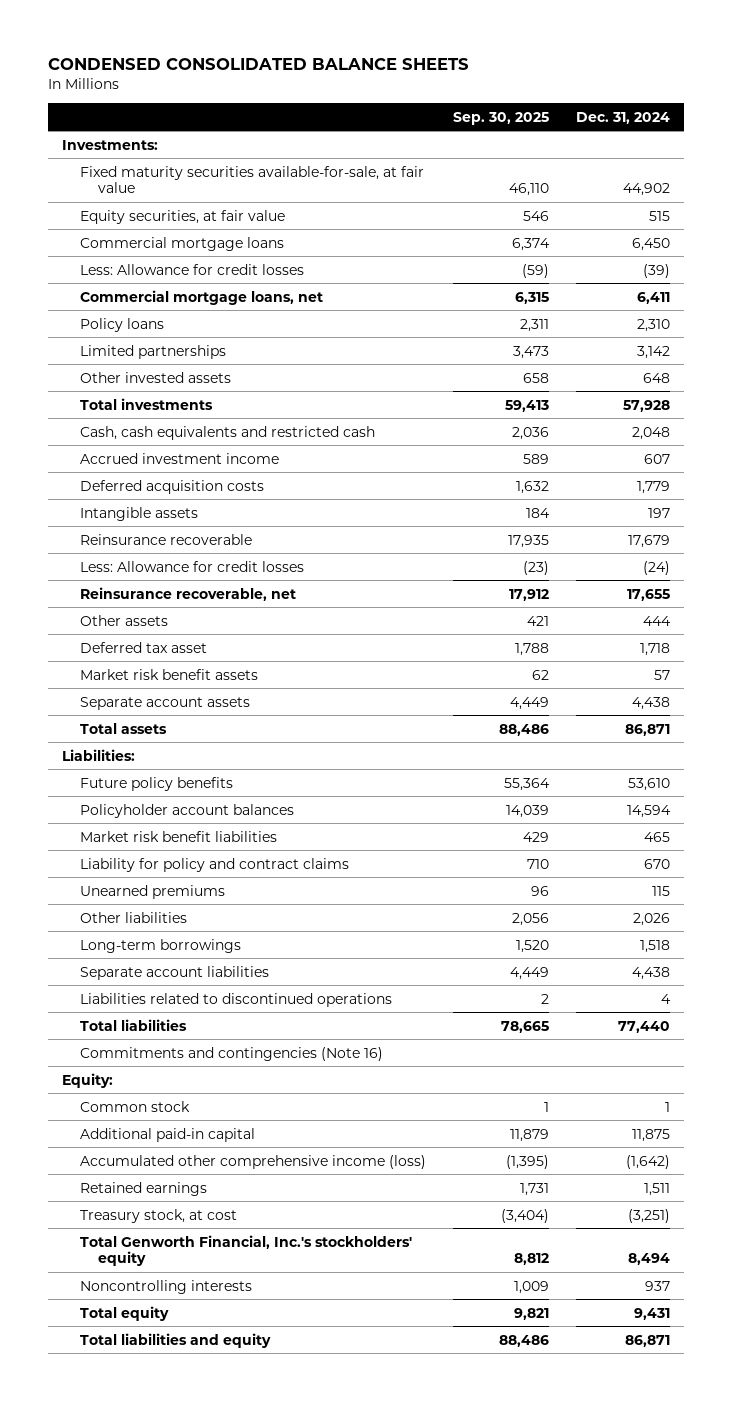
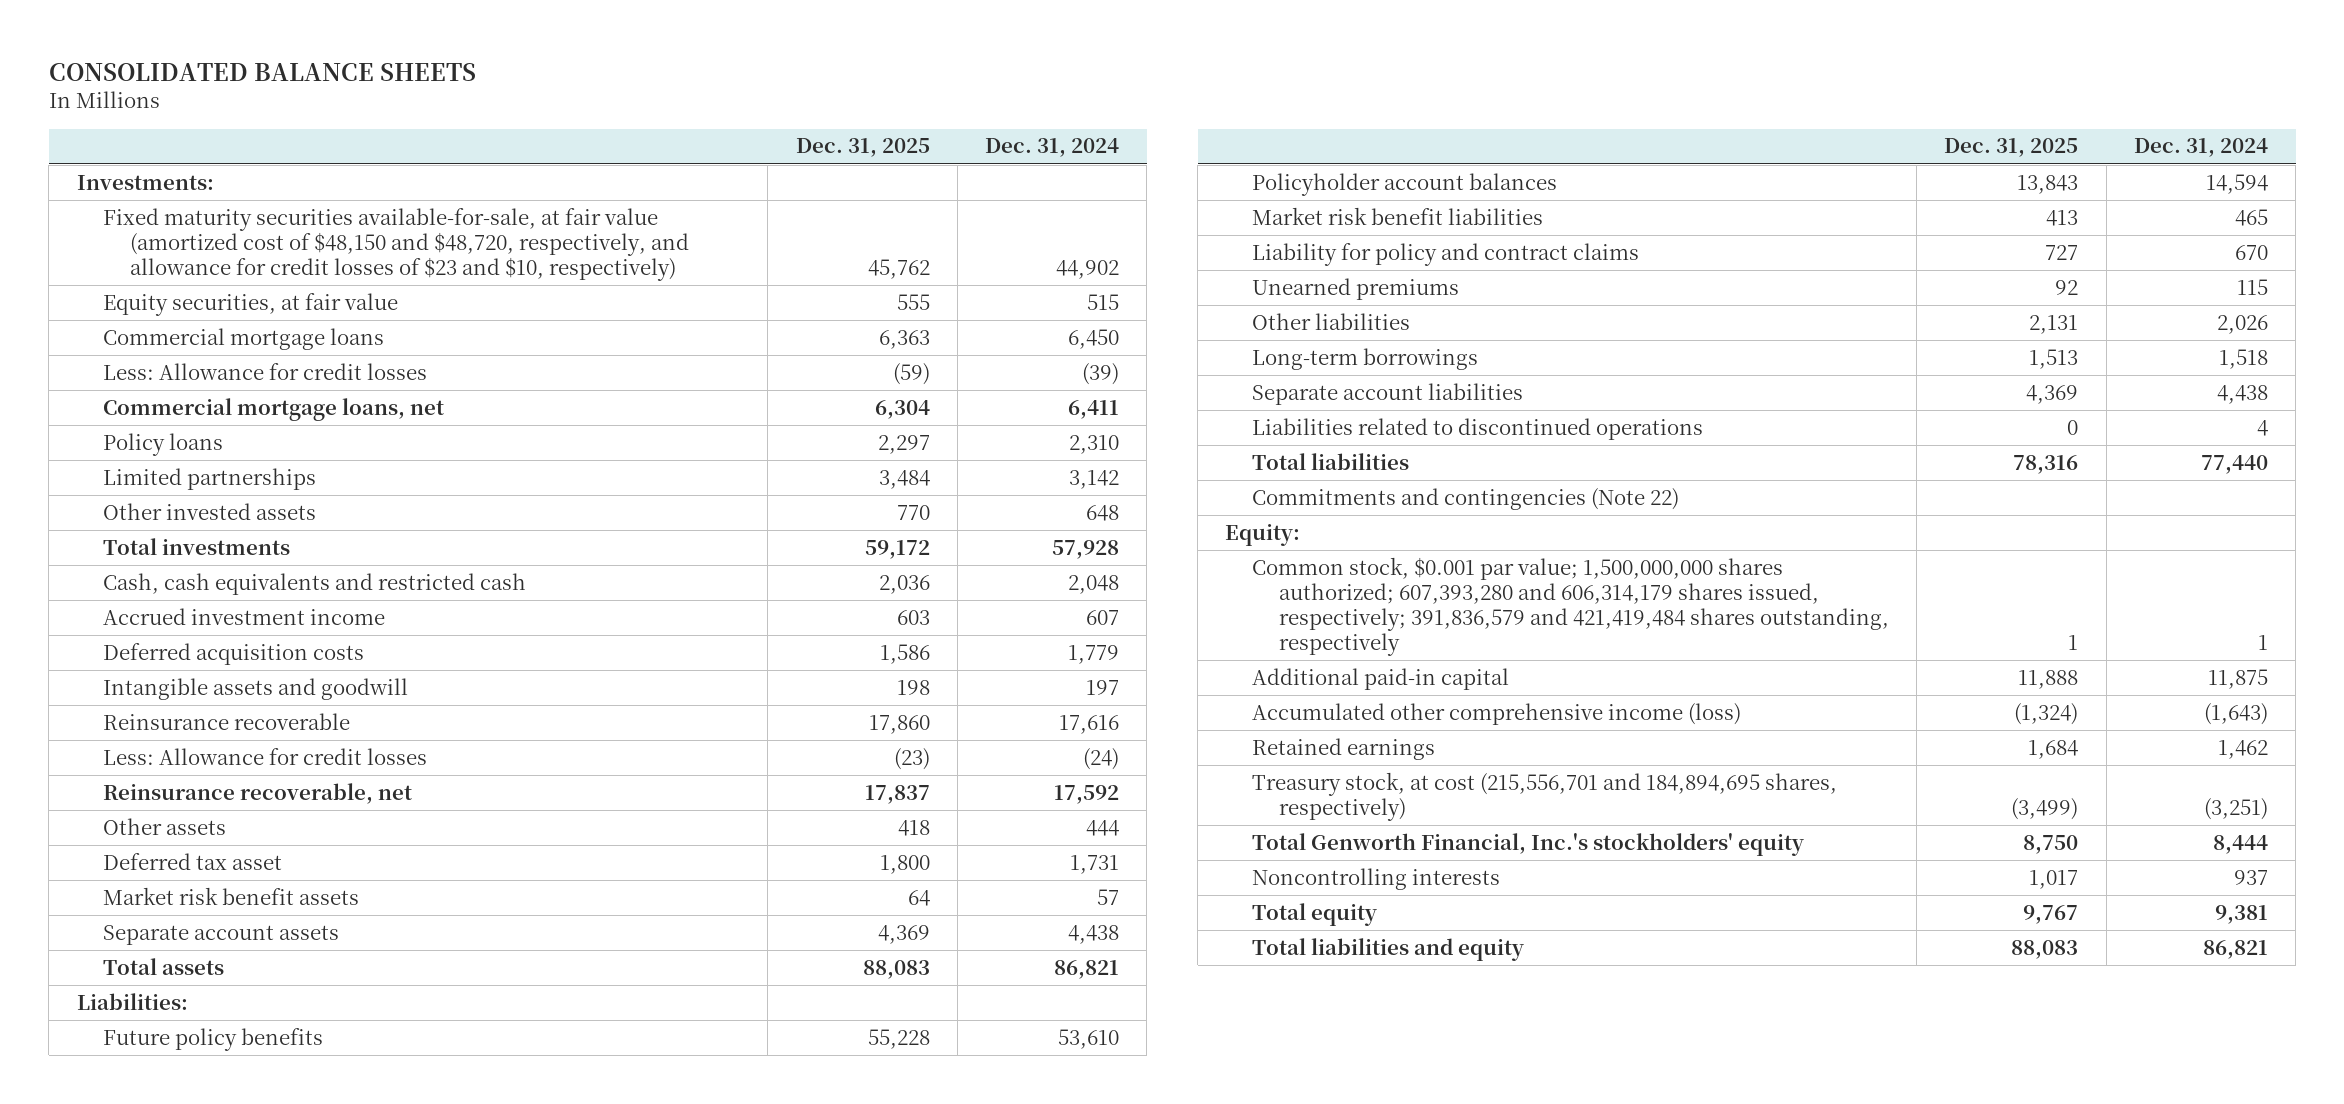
- CONDENSED CONSOLIDATED BALANCE SHEETS
+ CONSOLIDATED BALANCE SHEETS
- | Sep. 30, 2025 | Dec. 31, 2024
+ | Dec. 31, 2025 | Dec. 31, 2024
- Fixed maturity securities available-for-sale, at fair value | 46,110 | 44,902
+ Fixed maturity securities available-for-sale, at fair value (amortized cost of $48,150 and $48,720, respectively, and allowance for credit losses of $23 and $10, respectively) | 45,762 | 44,902
- Intangible assets | 184 | 197
- Reinsurance recoverable | 17,935 | 17,679
+ Intangible assets and goodwill | 198 | 197
+ Reinsurance recoverable | 17,860 | 17,616
- Reinsurance recoverable, net | 17,912 | 17,655
+ Reinsurance recoverable, net | 17,837 | 17,592
- Deferred tax asset | 1,788 | 1,718
+ Deferred tax asset | 1,800 | 1,731
- Total assets | 88,486 | 86,871
+ Total assets | 88,083 | 86,821
- Commitments and contingencies (Note 16)
+ Commitments and contingencies (Note 22)
- Common stock | 1 | 1
+ Common stock, $0.001 par value; 1,500,000,000 shares authorized; 607,393,280 and 606,314,179 shares issued, respectively; 391,836,579 and 421,419,484 shares outstanding, respectively | 1 | 1
- Accumulated other comprehensive income (loss) | (1,395) | (1,642)
- Retained earnings | 1,731 | 1,511
- Treasury stock, at cost | (3,404) | (3,251)
- Total Genworth Financial, Inc.'s stockholders' equity | 8,812 | 8,494
+ Accumulated other comprehensive income (loss) | (1,324) | (1,643)
+ Retained earnings | 1,684 | 1,462
+ Treasury stock, at cost (215,556,701 and 184,894,695 shares, respectively) | (3,499) | (3,251)
+ Total Genworth Financial, Inc.'s stockholders' equity | 8,750 | 8,444
- Total equity | 9,821 | 9,431
- Total liabilities and equity | 88,486 | 86,871
+ Total equity | 9,767 | 9,381
+ Total liabilities and equity | 88,083 | 86,821

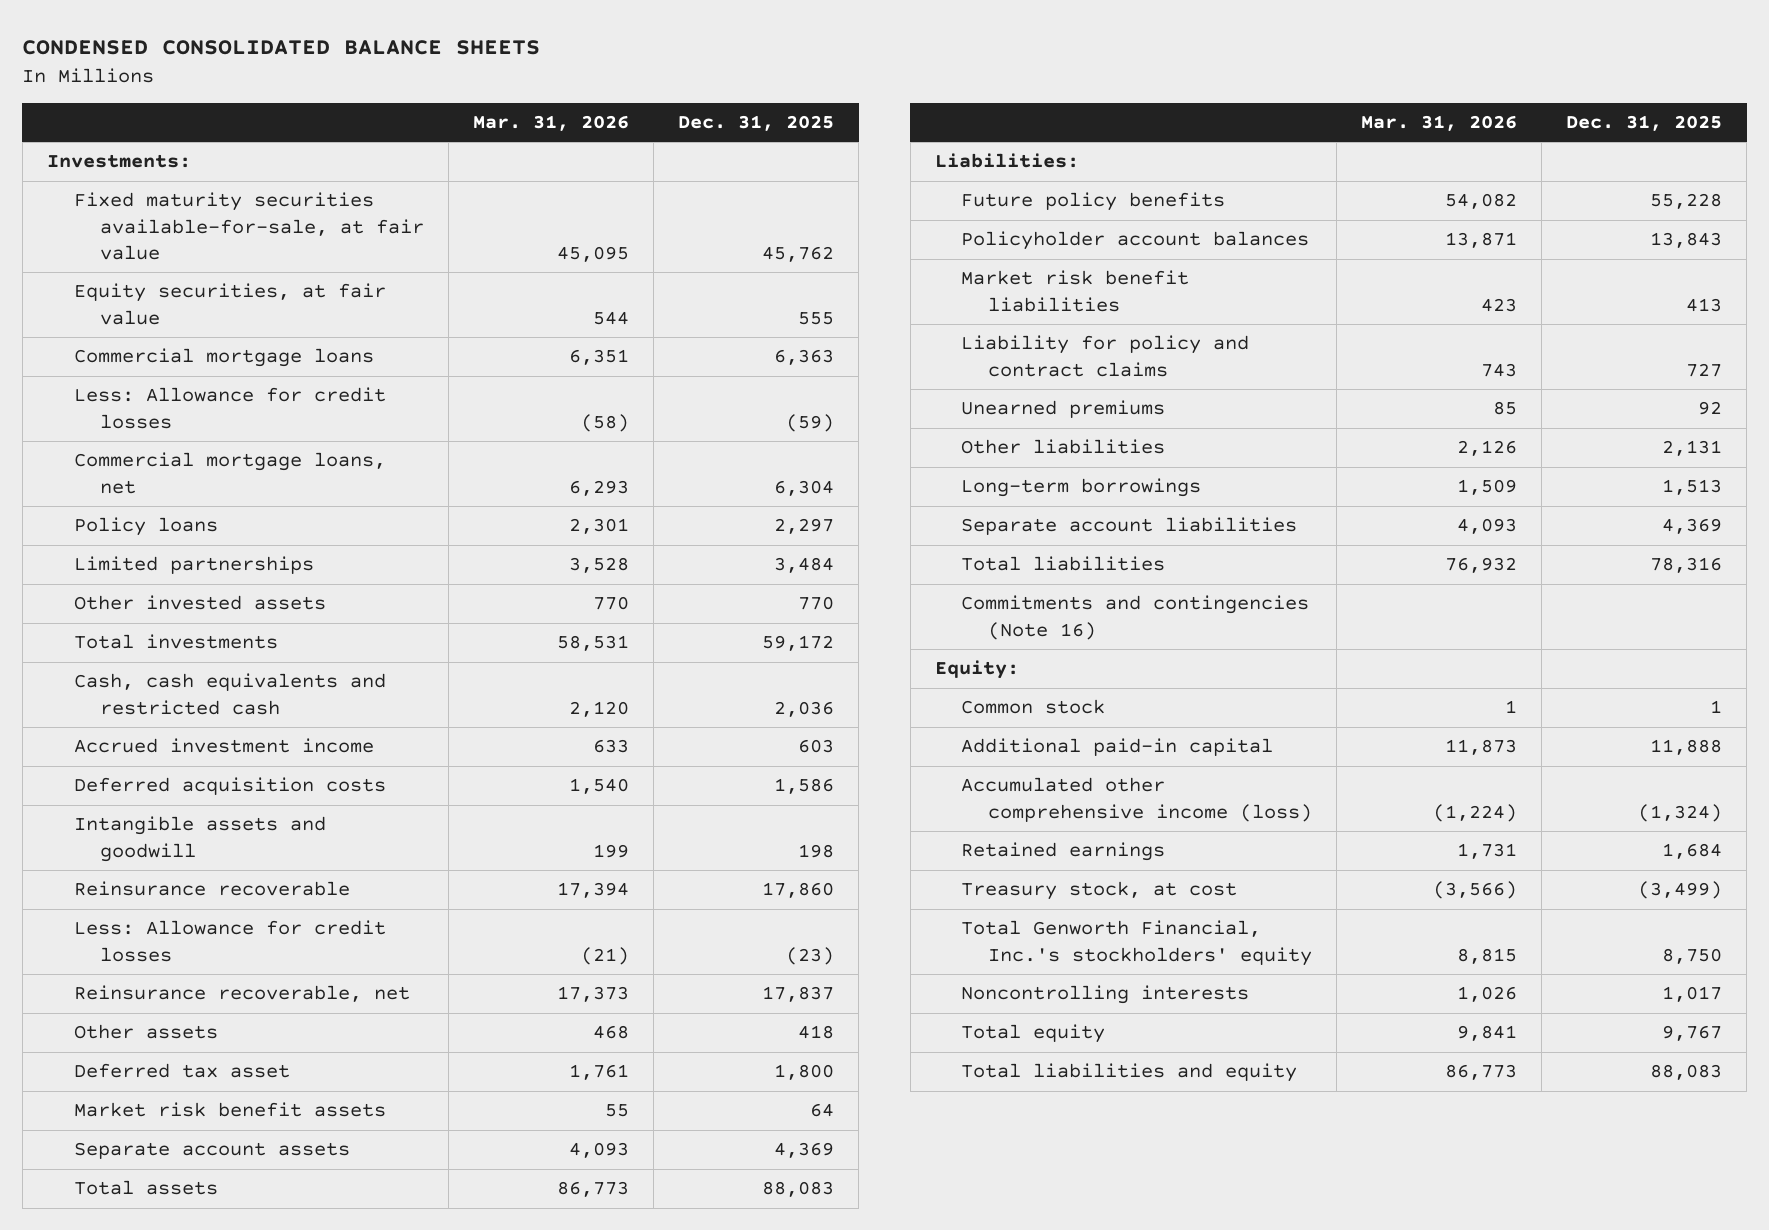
- CONSOLIDATED BALANCE SHEETS
+ CONDENSED CONSOLIDATED BALANCE SHEETS
- | Dec. 31, 2025 | Dec. 31, 2024
+ | Mar. 31, 2026 | Dec. 31, 2025
- Fixed maturity securities available-for-sale, at fair value (amortized cost of $48,150 and $48,720, respectively, and allowance for credit losses of $23 and $10, respectively) | 45,762 | 44,902
+ Fixed maturity securities available-for-sale, at fair value | 45,095 | 45,762
- Liabilities related to discontinued operations | 0 | 4
- Commitments and contingencies (Note 22)
+ Commitments and contingencies (Note 16)
- Common stock, $0.001 par value; 1,500,000,000 shares authorized; 607,393,280 and 606,314,179 shares issued, respectively; 391,836,579 and 421,419,484 shares outstanding, respectively | 1 | 1
+ Common stock | 1 | 1
- Treasury stock, at cost (215,556,701 and 184,894,695 shares, respectively) | (3,499) | (3,251)
+ Treasury stock, at cost | (3,566) | (3,499)

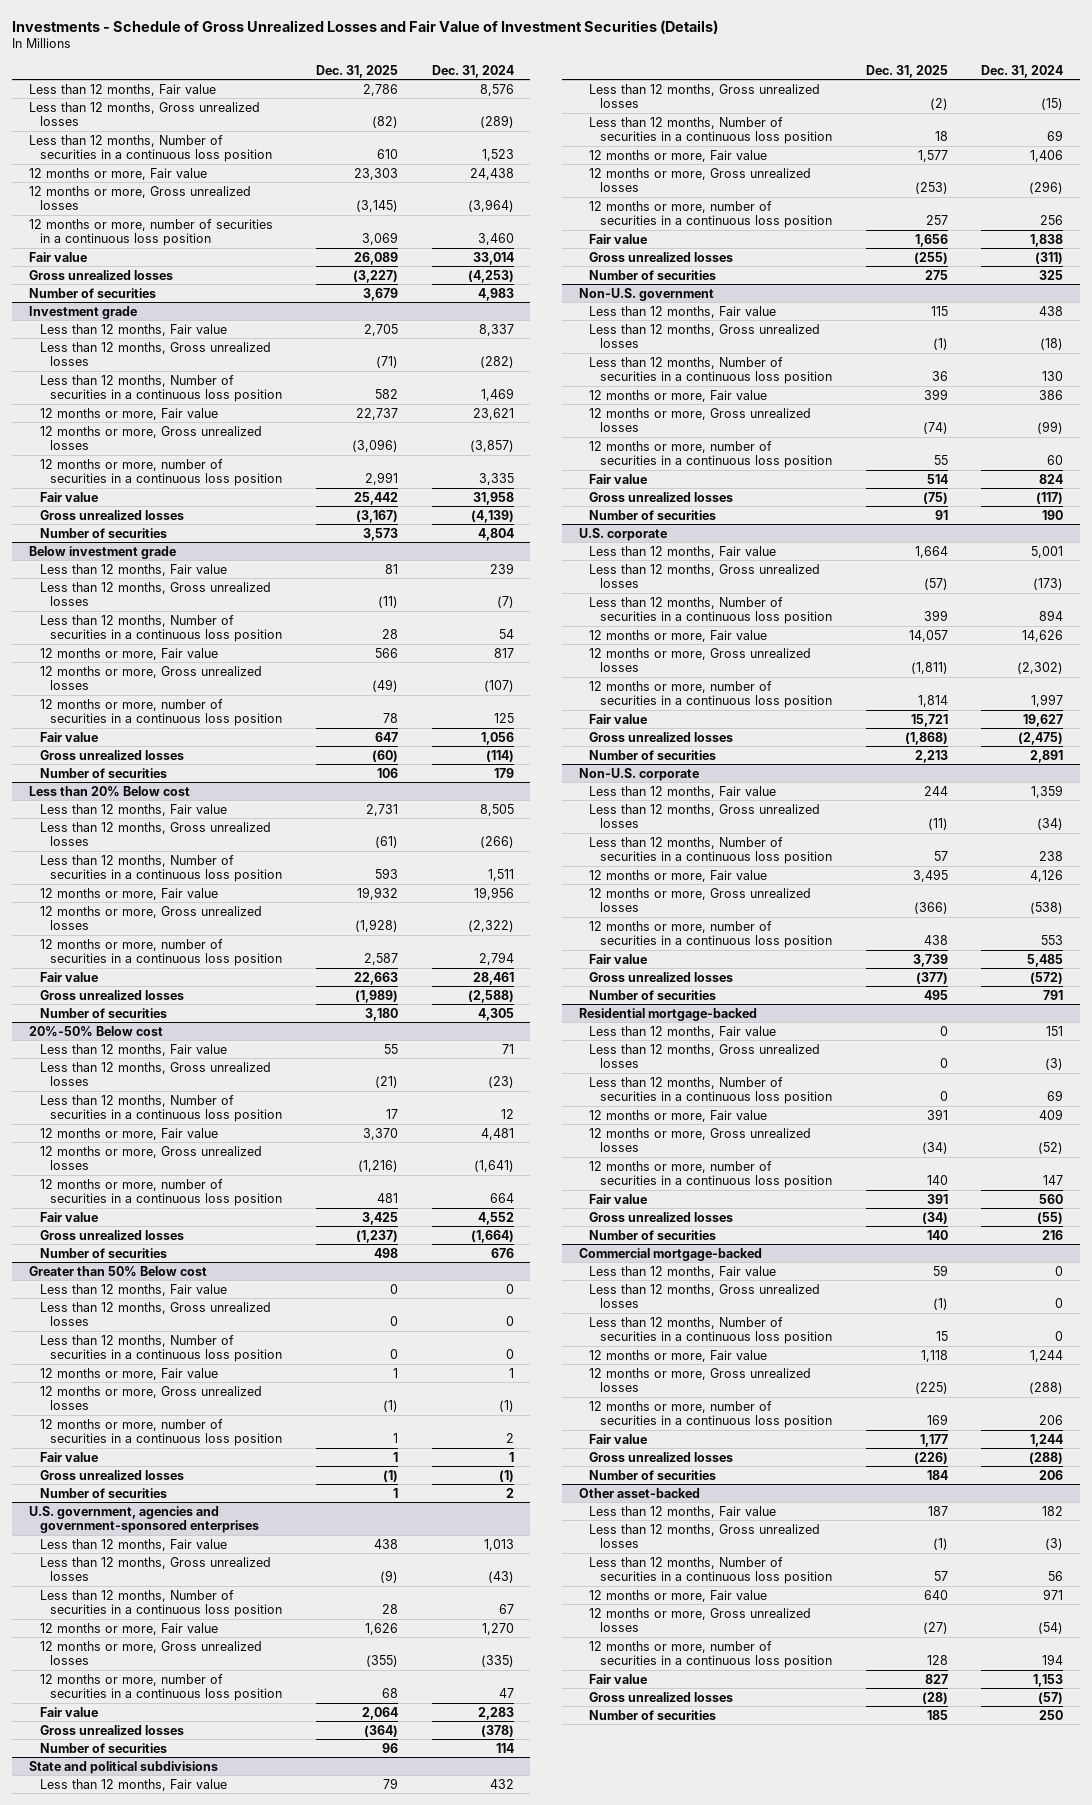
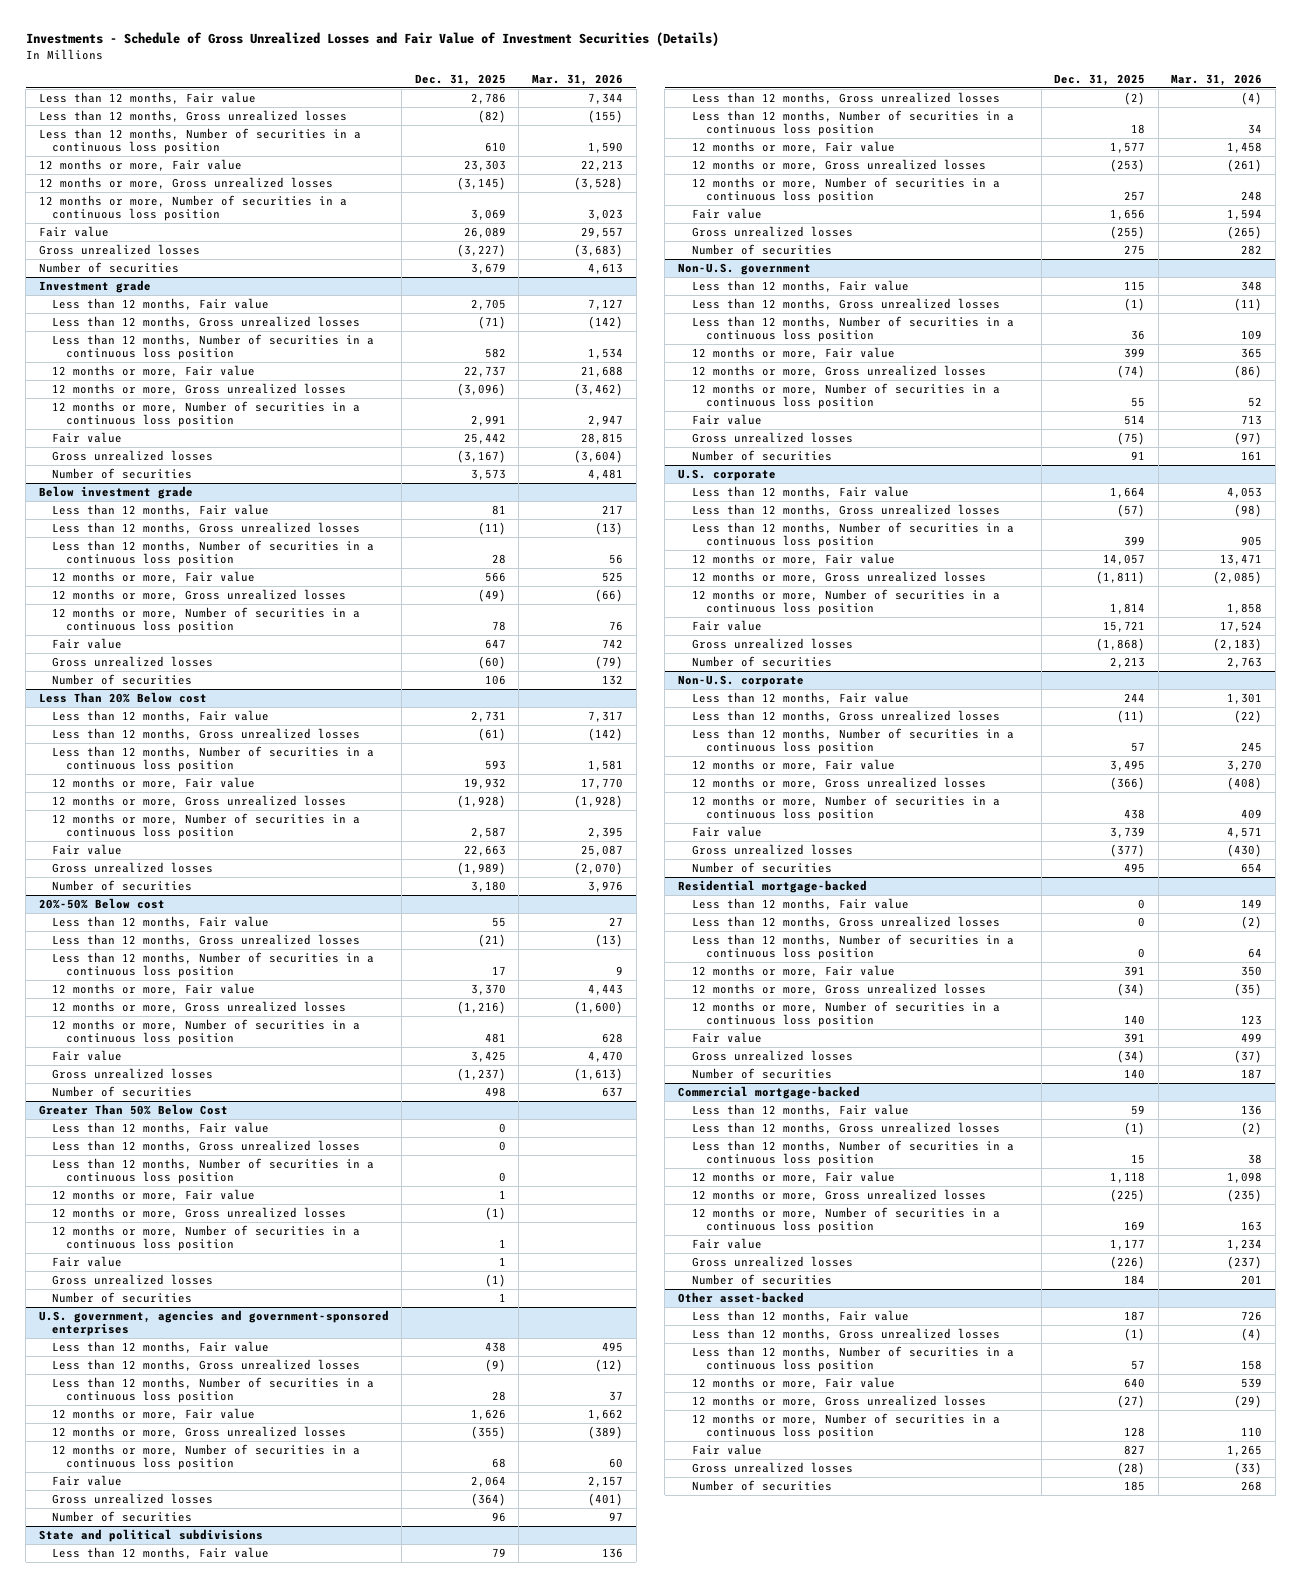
- | Dec. 31, 2025 | Dec. 31, 2024
+ | Dec. 31, 2025 | Mar. 31, 2026
- 12 months or more, number of securities in a continuous loss position | 3,069 | 3,460
+ 12 months or more, Number of securities in a continuous loss position | 3,069 | 3,023
@ Investment grade
- 12 months or more, number of securities in a continuous loss position | 2,991 | 3,335
+ 12 months or more, Number of securities in a continuous loss position | 2,991 | 2,947
@ Below investment grade
- 12 months or more, number of securities in a continuous loss position | 78 | 125
+ 12 months or more, Number of securities in a continuous loss position | 78 | 76
- Less than 20% Below cost
+ Less Than 20% Below cost
- 12 months or more, number of securities in a continuous loss position | 2,587 | 2,794
+ 12 months or more, Number of securities in a continuous loss position | 2,587 | 2,395
@ 20%-50% Below cost
- 12 months or more, number of securities in a continuous loss position | 481 | 664
+ 12 months or more, Number of securities in a continuous loss position | 481 | 628
- Greater than 50% Below cost
+ Greater Than 50% Below Cost
- 12 months or more, number of securities in a continuous loss position | 1 | 2
+ 12 months or more, Number of securities in a continuous loss position | 1 |
@ U.S. government, agencies and government-sponsored enterprises
- 12 months or more, number of securities in a continuous loss position | 68 | 47
+ 12 months or more, Number of securities in a continuous loss position | 68 | 60
@ State and political subdivisions
- 12 months or more, number of securities in a continuous loss position | 257 | 256
+ 12 months or more, Number of securities in a continuous loss position | 257 | 248
@ Non-U.S. government
- 12 months or more, number of securities in a continuous loss position | 55 | 60
+ 12 months or more, Number of securities in a continuous loss position | 55 | 52
@ U.S. corporate
- 12 months or more, number of securities in a continuous loss position | 1,814 | 1,997
+ 12 months or more, Number of securities in a continuous loss position | 1,814 | 1,858
@ Non-U.S. corporate
- 12 months or more, number of securities in a continuous loss position | 438 | 553
+ 12 months or more, Number of securities in a continuous loss position | 438 | 409
@ Residential mortgage-backed
- 12 months or more, number of securities in a continuous loss position | 140 | 147
+ 12 months or more, Number of securities in a continuous loss position | 140 | 123
@ Commercial mortgage-backed
- 12 months or more, number of securities in a continuous loss position | 169 | 206
+ 12 months or more, Number of securities in a continuous loss position | 169 | 163
@ Other asset-backed
- 12 months or more, number of securities in a continuous loss position | 128 | 194
+ 12 months or more, Number of securities in a continuous loss position | 128 | 110

